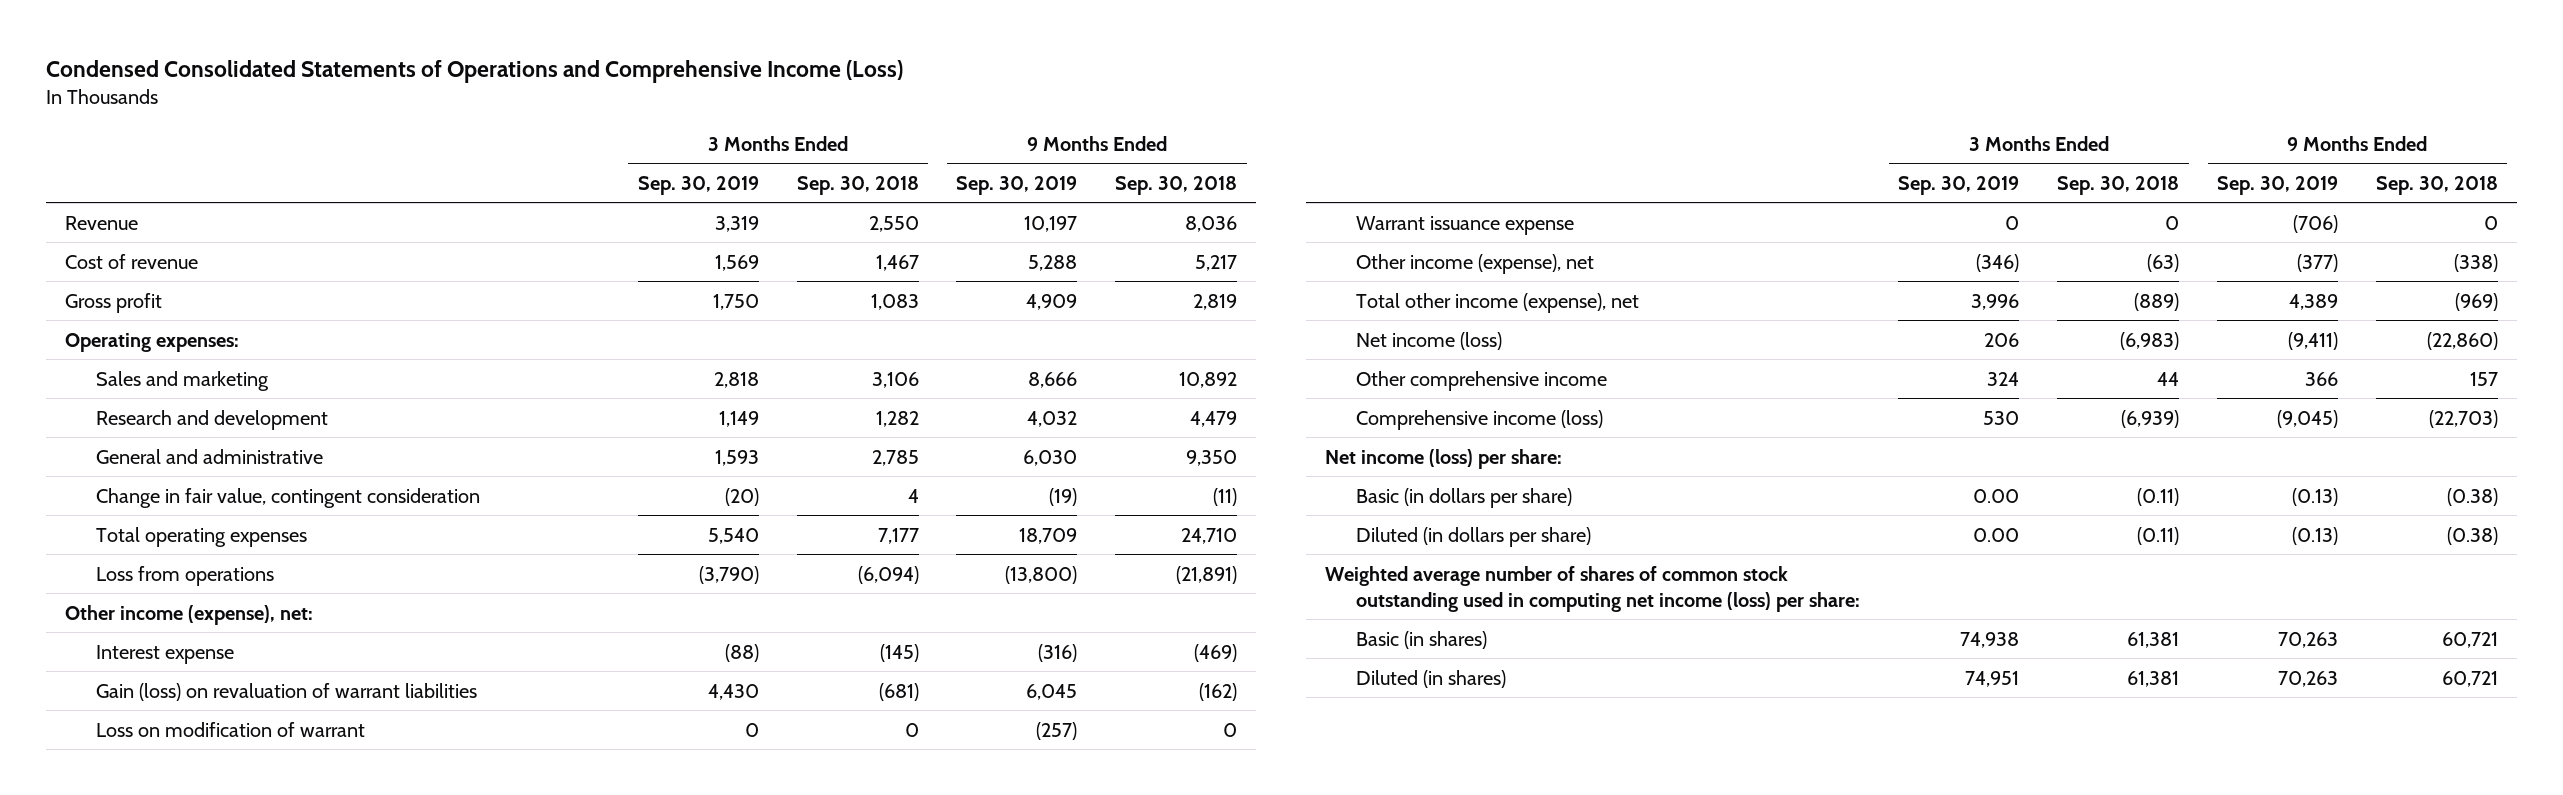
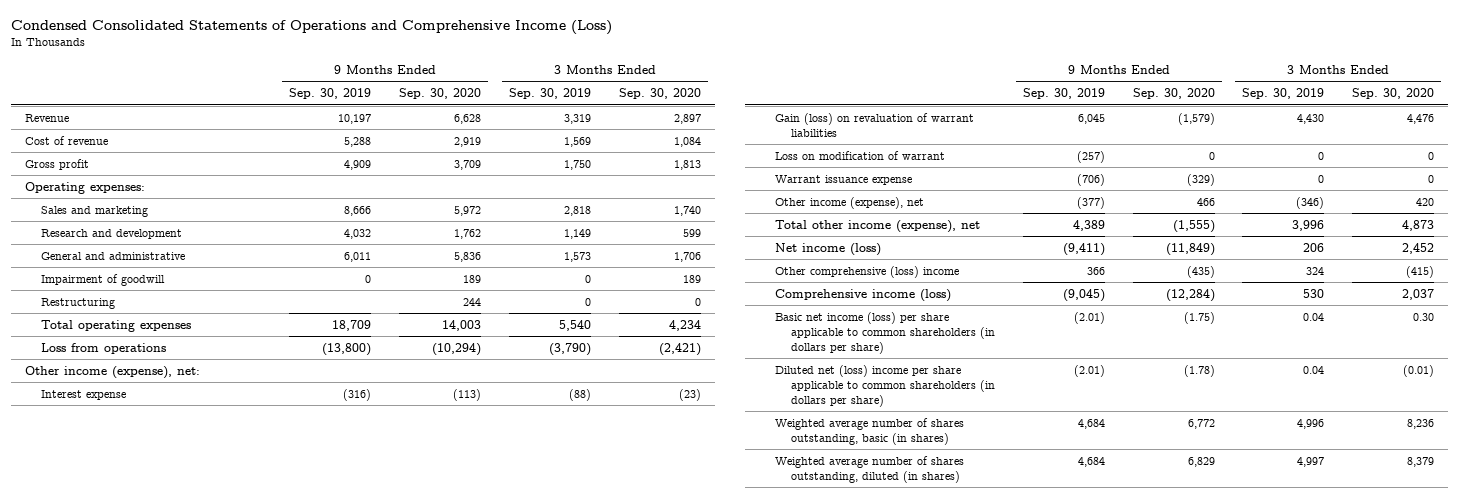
- | 3 Months Ended Sep. 30, 2019 | 3 Months Ended Sep. 30, 2018 | 9 Months Ended Sep. 30, 2019 | 9 Months Ended Sep. 30, 2018
+ | 9 Months Ended Sep. 30, 2019 | 9 Months Ended Sep. 30, 2020 | 3 Months Ended Sep. 30, 2019 | 3 Months Ended Sep. 30, 2020
- General and administrative | 1,593 | 2,785 | 6,030 | 9,350
- Change in fair value, contingent consideration | (20) | 4 | (19) | (11)
+ General and administrative | 6,011 | 5,836 | 1,573 | 1,706
+ Impairment of goodwill | 0 | 189 | 0 | 189
+ Restructuring | | 244 | 0 | 0
- Other comprehensive income | 324 | 44 | 366 | 157
+ Other comprehensive (loss) income | 366 | (435) | 324 | (415)
- Net income (loss) per share:
- Basic (in dollars per share) | 0.00 | (0.11) | (0.13) | (0.38)
- Diluted (in dollars per share) | 0.00 | (0.11) | (0.13) | (0.38)
- Weighted average number of shares of common stock outstanding used in computing net income (loss) per share:
- Basic (in shares) | 74,938 | 61,381 | 70,263 | 60,721
- Diluted (in shares) | 74,951 | 61,381 | 70,263 | 60,721
+ Basic net income (loss) per share applicable to common shareholders (in dollars per share) | (2.01) | (1.75) | 0.04 | 0.30
+ Diluted net (loss) income per share applicable to common shareholders (in dollars per share) | (2.01) | (1.78) | 0.04 | (0.01)
+ Weighted average number of shares outstanding, basic (in shares) | 4,684 | 6,772 | 4,996 | 8,236
+ Weighted average number of shares outstanding, diluted (in shares) | 4,684 | 6,829 | 4,997 | 8,379

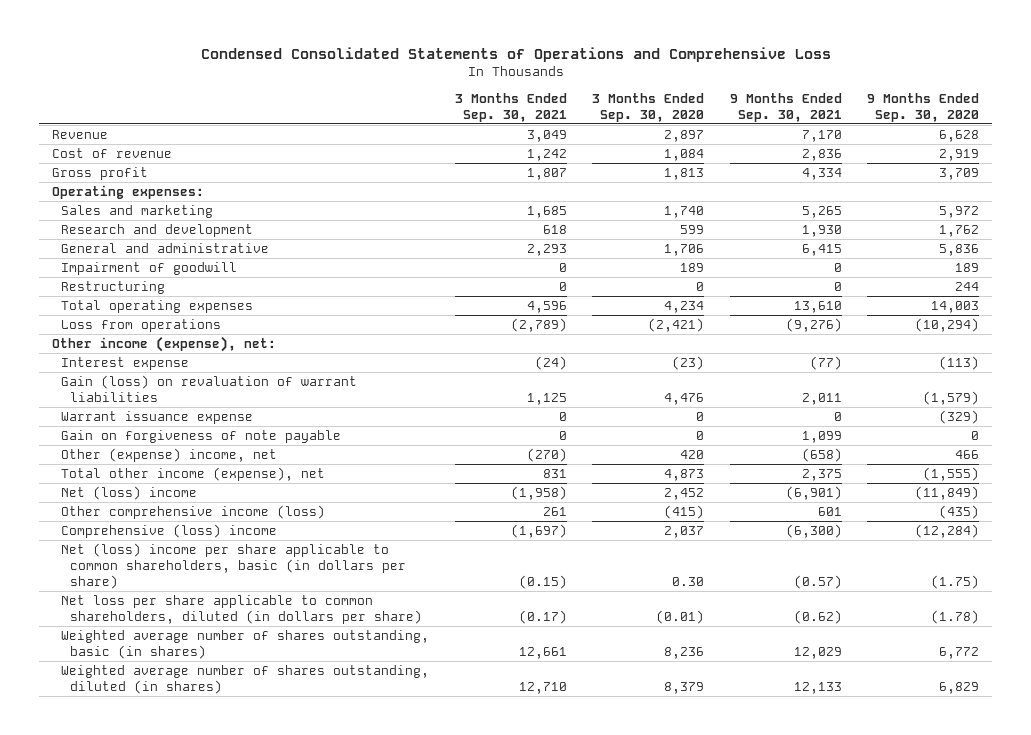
- Condensed Consolidated Statements of Operations and Comprehensive Income (Loss)
+ Condensed Consolidated Statements of Operations and Comprehensive Loss
- | 9 Months Ended Sep. 30, 2019 | 9 Months Ended Sep. 30, 2020 | 3 Months Ended Sep. 30, 2019 | 3 Months Ended Sep. 30, 2020
+ | 3 Months Ended Sep. 30, 2021 | 3 Months Ended Sep. 30, 2020 | 9 Months Ended Sep. 30, 2021 | 9 Months Ended Sep. 30, 2020
- Loss on modification of warrant | (257) | 0 | 0 | 0
- Other income (expense), net | (377) | 466 | (346) | 420
+ Gain on forgiveness of note payable | 0 | 0 | 1,099 | 0
+ Other (expense) income, net | (270) | 420 | (658) | 466
- Net income (loss) | (9,411) | (11,849) | 206 | 2,452
- Other comprehensive (loss) income | 366 | (435) | 324 | (415)
- Comprehensive income (loss) | (9,045) | (12,284) | 530 | 2,037
- Basic net income (loss) per share applicable to common shareholders (in dollars per share) | (2.01) | (1.75) | 0.04 | 0.30
- Diluted net (loss) income per share applicable to common shareholders (in dollars per share) | (2.01) | (1.78) | 0.04 | (0.01)
+ Net (loss) income | (1,958) | 2,452 | (6,901) | (11,849)
+ Other comprehensive income (loss) | 261 | (415) | 601 | (435)
+ Comprehensive (loss) income | (1,697) | 2,037 | (6,300) | (12,284)
+ Net (loss) income per share applicable to common shareholders, basic (in dollars per share) | (0.15) | 0.30 | (0.57) | (1.75)
+ Net loss per share applicable to common shareholders, diluted (in dollars per share) | (0.17) | (0.01) | (0.62) | (1.78)

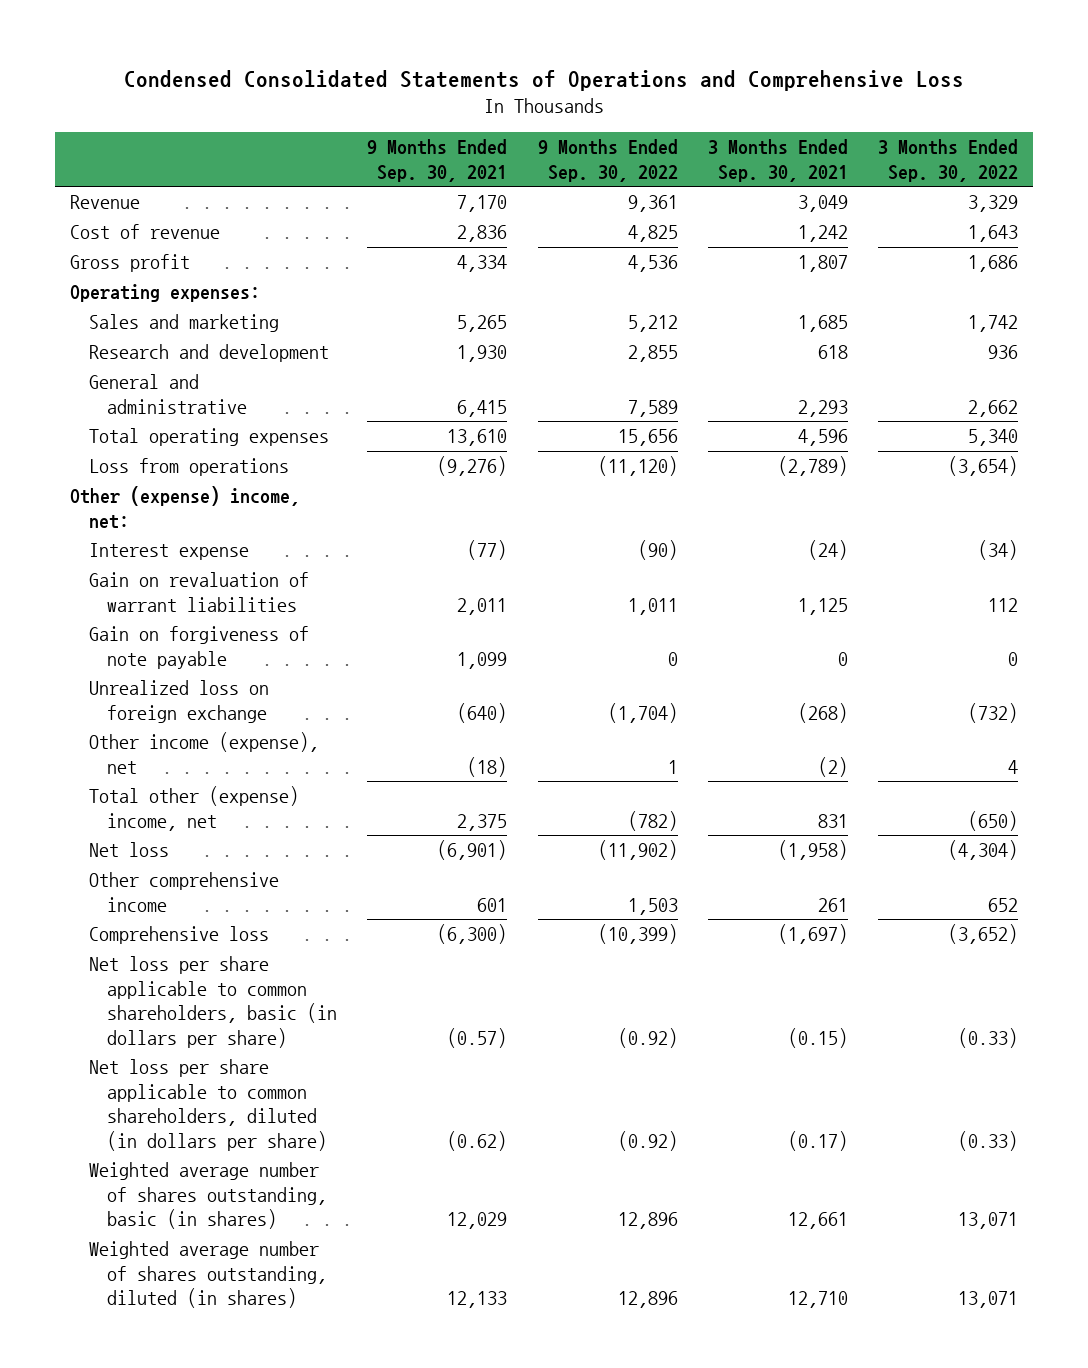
- | 3 Months Ended Sep. 30, 2021 | 3 Months Ended Sep. 30, 2020 | 9 Months Ended Sep. 30, 2021 | 9 Months Ended Sep. 30, 2020
+ | 9 Months Ended Sep. 30, 2021 | 9 Months Ended Sep. 30, 2022 | 3 Months Ended Sep. 30, 2021 | 3 Months Ended Sep. 30, 2022
- Impairment of goodwill | 0 | 189 | 0 | 189
- Restructuring | 0 | 0 | 0 | 244
- Other income (expense), net:
+ Other (expense) income, net:
- Gain (loss) on revaluation of warrant liabilities | 1,125 | 4,476 | 2,011 | (1,579)
- Warrant issuance expense | 0 | 0 | 0 | (329)
+ Gain on revaluation of warrant liabilities | 2,011 | 1,011 | 1,125 | 112
- Other (expense) income, net | (270) | 420 | (658) | 466
- Total other income (expense), net | 831 | 4,873 | 2,375 | (1,555)
- Net (loss) income | (1,958) | 2,452 | (6,901) | (11,849)
- Other comprehensive income (loss) | 261 | (415) | 601 | (435)
- Comprehensive (loss) income | (1,697) | 2,037 | (6,300) | (12,284)
- Net (loss) income per share applicable to common shareholders, basic (in dollars per share) | (0.15) | 0.30 | (0.57) | (1.75)
+ Unrealized loss on foreign exchange | (640) | (1,704) | (268) | (732)
+ Other income (expense), net | (18) | 1 | (2) | 4
+ Total other (expense) income, net | 2,375 | (782) | 831 | (650)
+ Net loss | (6,901) | (11,902) | (1,958) | (4,304)
+ Other comprehensive income | 601 | 1,503 | 261 | 652
+ Comprehensive loss | (6,300) | (10,399) | (1,697) | (3,652)
+ Net loss per share applicable to common shareholders, basic (in dollars per share) | (0.57) | (0.92) | (0.15) | (0.33)

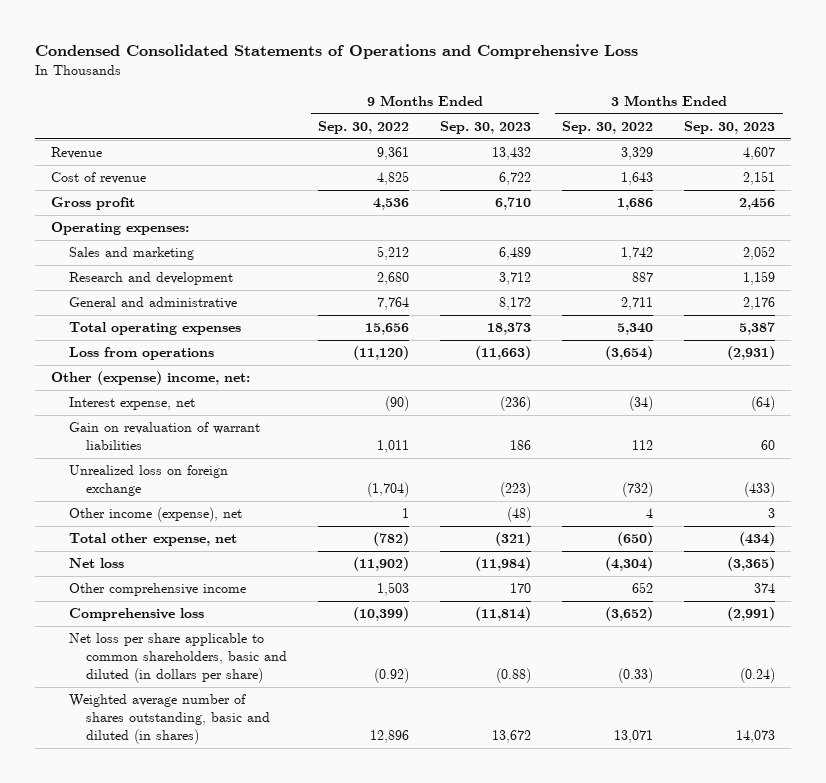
- | 9 Months Ended Sep. 30, 2021 | 9 Months Ended Sep. 30, 2022 | 3 Months Ended Sep. 30, 2021 | 3 Months Ended Sep. 30, 2022
+ | 9 Months Ended Sep. 30, 2022 | 9 Months Ended Sep. 30, 2023 | 3 Months Ended Sep. 30, 2022 | 3 Months Ended Sep. 30, 2023
- Research and development | 1,930 | 2,855 | 618 | 936
- General and administrative | 6,415 | 7,589 | 2,293 | 2,662
+ Research and development | 2,680 | 3,712 | 887 | 1,159
+ General and administrative | 7,764 | 8,172 | 2,711 | 2,176
- Interest expense | (77) | (90) | (24) | (34)
+ Interest expense, net | (90) | (236) | (34) | (64)
- Gain on forgiveness of note payable | 1,099 | 0 | 0 | 0
- Total other (expense) income, net | 2,375 | (782) | 831 | (650)
+ Total other expense, net | (782) | (321) | (650) | (434)
- Net loss per share applicable to common shareholders, basic (in dollars per share) | (0.57) | (0.92) | (0.15) | (0.33)
- Net loss per share applicable to common shareholders, diluted (in dollars per share) | (0.62) | (0.92) | (0.17) | (0.33)
- Weighted average number of shares outstanding, basic (in shares) | 12,029 | 12,896 | 12,661 | 13,071
- Weighted average number of shares outstanding, diluted (in shares) | 12,133 | 12,896 | 12,710 | 13,071
+ Net loss per share applicable to common shareholders, basic and diluted (in dollars per share) | (0.92) | (0.88) | (0.33) | (0.24)
+ Weighted average number of shares outstanding, basic and diluted (in shares) | 12,896 | 13,672 | 13,071 | 14,073

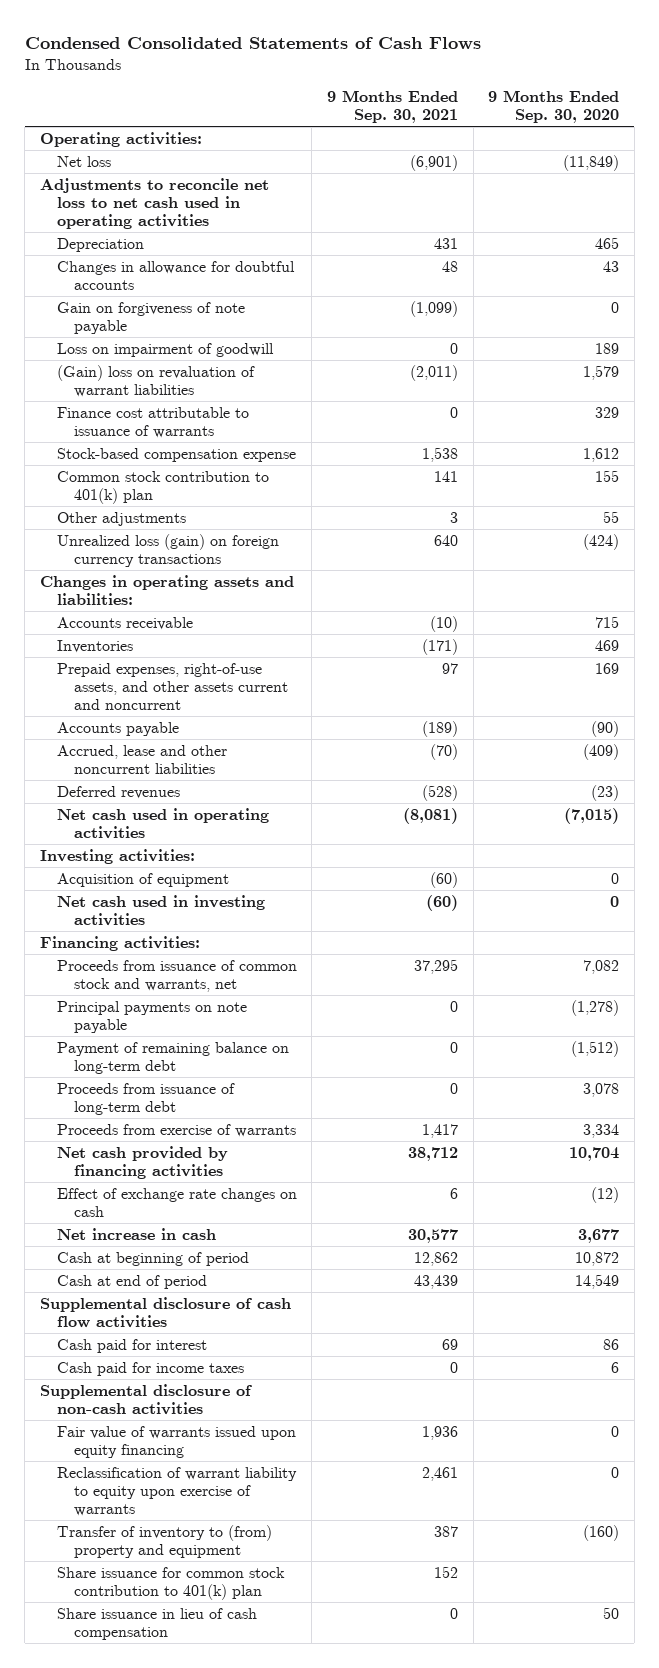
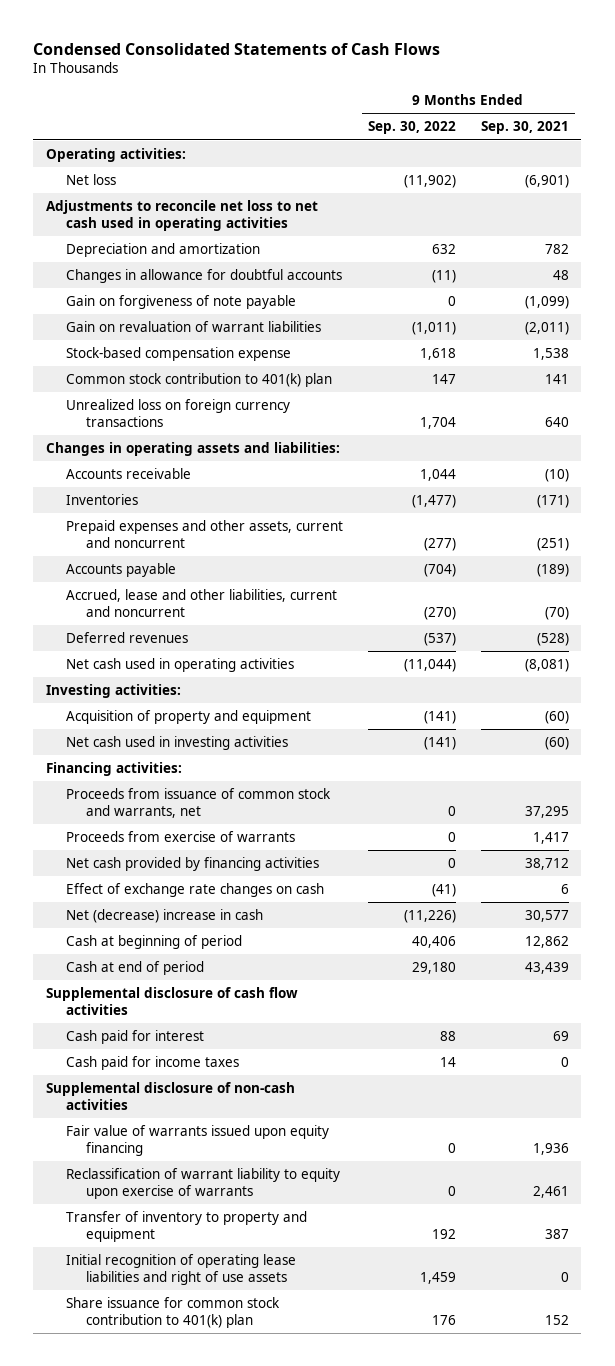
- | 9 Months Ended Sep. 30, 2021 | 9 Months Ended Sep. 30, 2020
+ | 9 Months Ended Sep. 30, 2022 | 9 Months Ended Sep. 30, 2021
- Depreciation | 431 | 465
+ Depreciation and amortization | 632 | 782
- Loss on impairment of goodwill | 0 | 189
- (Gain) loss on revaluation of warrant liabilities | (2,011) | 1,579
- Finance cost attributable to issuance of warrants | 0 | 329
+ Gain on revaluation of warrant liabilities | (1,011) | (2,011)
- Other adjustments | 3 | 55
- Unrealized loss (gain) on foreign currency transactions | 640 | (424)
+ Unrealized loss on foreign currency transactions | 1,704 | 640
- Prepaid expenses, right-of-use assets, and other assets current and noncurrent | 97 | 169
+ Prepaid expenses and other assets, current and noncurrent | (277) | (251)
- Accrued, lease and other noncurrent liabilities | (70) | (409)
+ Accrued, lease and other liabilities, current and noncurrent | (270) | (70)
- Acquisition of equipment | (60) | 0
+ Acquisition of property and equipment | (141) | (60)
- Principal payments on note payable | 0 | (1,278)
- Payment of remaining balance on long-term debt | 0 | (1,512)
- Proceeds from issuance of long-term debt | 0 | 3,078
- Net increase in cash | 30,577 | 3,677
+ Net (decrease) increase in cash | (11,226) | 30,577
- Transfer of inventory to (from) property and equipment | 387 | (160)
+ Transfer of inventory to property and equipment | 192 | 387
+ Initial recognition of operating lease liabilities and right of use assets | 1,459 | 0
- Share issuance in lieu of cash compensation | 0 | 50

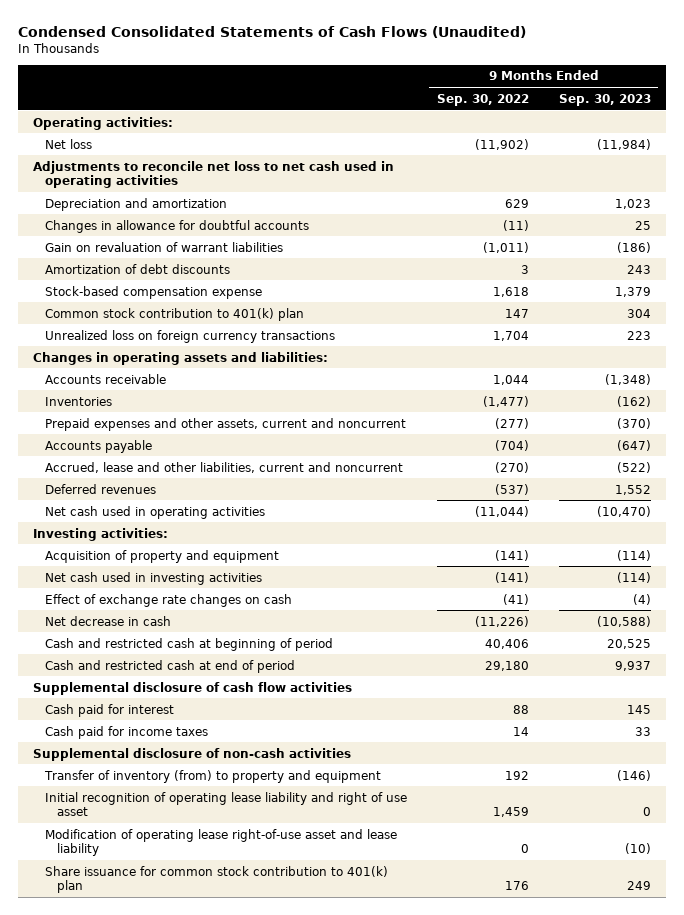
- Condensed Consolidated Statements of Cash Flows
+ Condensed Consolidated Statements of Cash Flows (Unaudited)
- | 9 Months Ended Sep. 30, 2022 | 9 Months Ended Sep. 30, 2021
+ | 9 Months Ended Sep. 30, 2022 | 9 Months Ended Sep. 30, 2023
- Depreciation and amortization | 632 | 782
+ Depreciation and amortization | 629 | 1,023
- Gain on forgiveness of note payable | 0 | (1,099)
+ Amortization of debt discounts | 3 | 243
- Financing activities:
- Proceeds from issuance of common stock and warrants, net | 0 | 37,295
- Proceeds from exercise of warrants | 0 | 1,417
- Net cash provided by financing activities | 0 | 38,712
- Net (decrease) increase in cash | (11,226) | 30,577
- Cash at beginning of period | 40,406 | 12,862
- Cash at end of period | 29,180 | 43,439
+ Net decrease in cash | (11,226) | (10,588)
+ Cash and restricted cash at beginning of period | 40,406 | 20,525
+ Cash and restricted cash at end of period | 29,180 | 9,937
- Fair value of warrants issued upon equity financing | 0 | 1,936
- Reclassification of warrant liability to equity upon exercise of warrants | 0 | 2,461
- Transfer of inventory to property and equipment | 192 | 387
- Initial recognition of operating lease liabilities and right of use assets | 1,459 | 0
+ Transfer of inventory (from) to property and equipment | 192 | (146)
+ Initial recognition of operating lease liability and right of use asset | 1,459 | 0
+ Modification of operating lease right-of-use asset and lease liability | 0 | (10)

